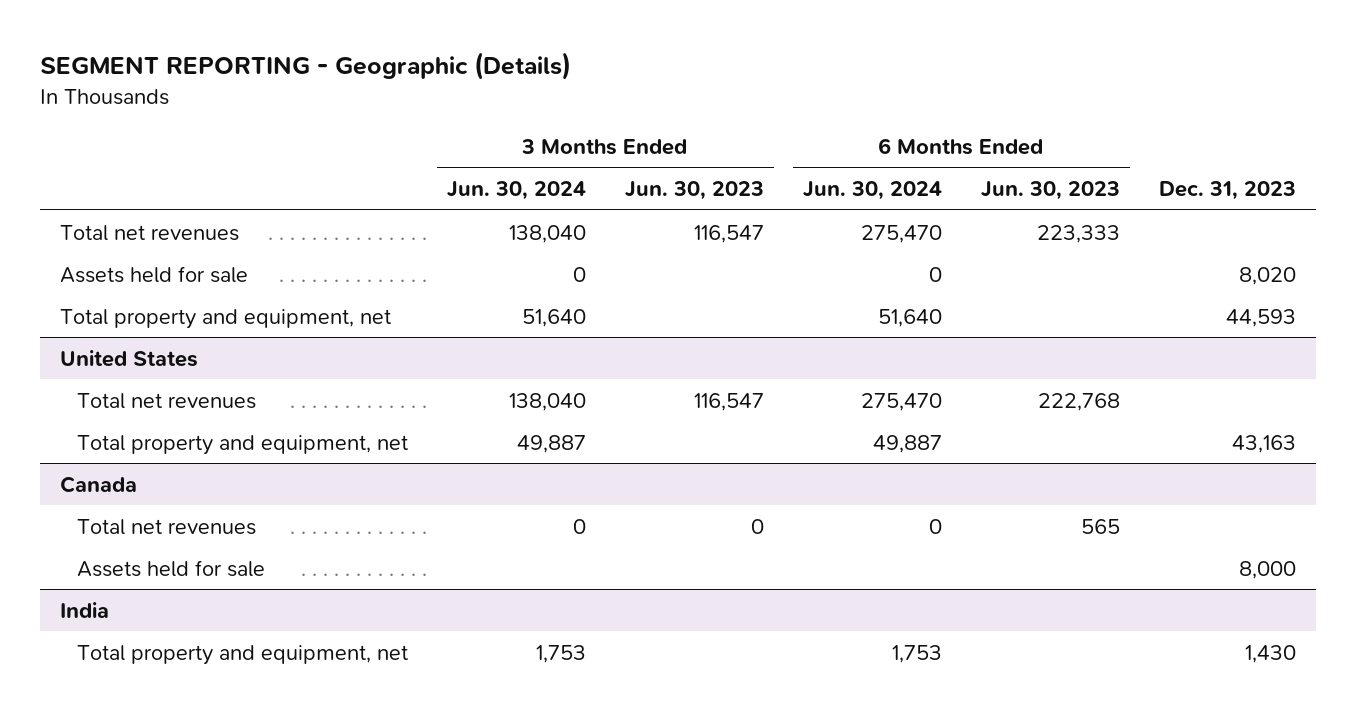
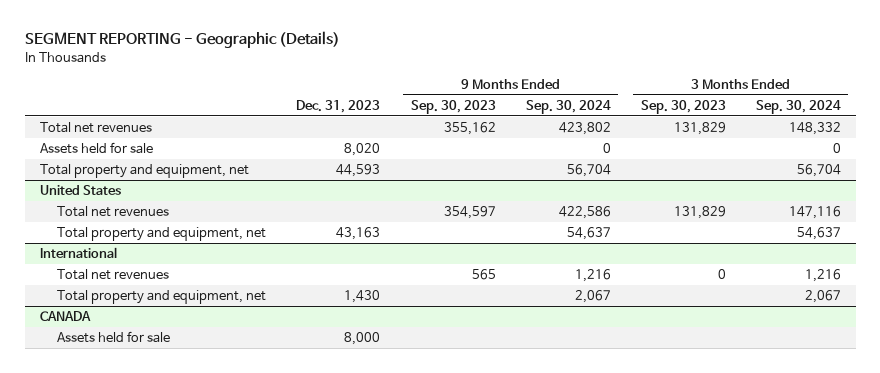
- | 3 Months Ended Jun. 30, 2024 | 3 Months Ended Jun. 30, 2023 | 6 Months Ended Jun. 30, 2024 | 6 Months Ended Jun. 30, 2023 | Dec. 31, 2023
+ | Dec. 31, 2023 | 9 Months Ended Sep. 30, 2023 | 9 Months Ended Sep. 30, 2024 | 3 Months Ended Sep. 30, 2023 | 3 Months Ended Sep. 30, 2024
- Canada
+ International
- Assets held for sale | | | | | 8,000
- India
+ CANADA
+ Assets held for sale | 8,000 | | | |

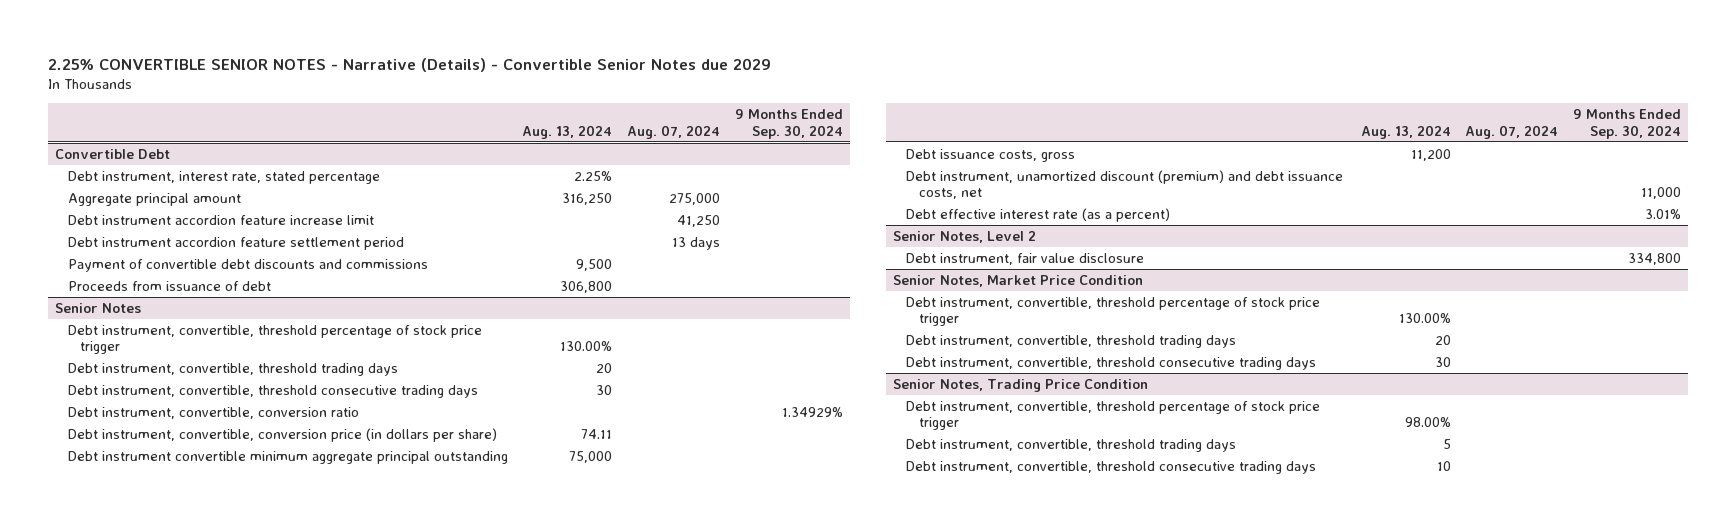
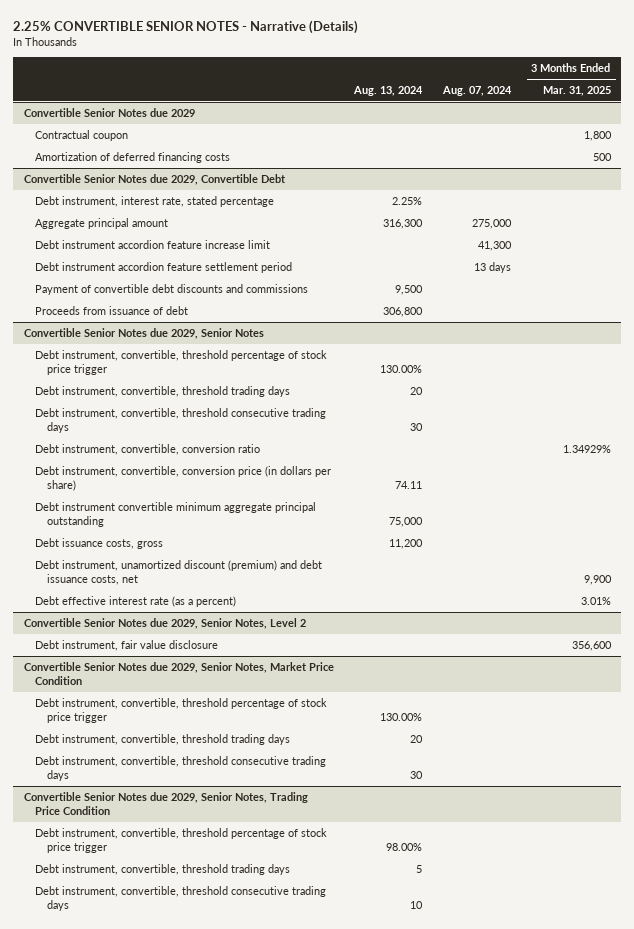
- 2.25% CONVERTIBLE SENIOR NOTES - Narrative (Details) - Convertible Senior Notes due 2029
+ 2.25% CONVERTIBLE SENIOR NOTES - Narrative (Details)
- | Aug. 13, 2024 | Aug. 07, 2024 | 9 Months Ended Sep. 30, 2024
+ | Aug. 13, 2024 | Aug. 07, 2024 | 3 Months Ended Mar. 31, 2025
- Convertible Debt
+ Convertible Senior Notes due 2029
+ Contractual coupon | | | 1,800
+ Amortization of deferred financing costs | | | 500
+ Convertible Senior Notes due 2029, Convertible Debt
- Aggregate principal amount | 316,250 | 275,000 |
- Debt instrument accordion feature increase limit | | 41,250 |
+ Aggregate principal amount | 316,300 | 275,000 |
+ Debt instrument accordion feature increase limit | | 41,300 |
- Senior Notes
+ Convertible Senior Notes due 2029, Senior Notes
- Senior Notes, Level 2
+ Convertible Senior Notes due 2029, Senior Notes, Level 2
- Senior Notes, Market Price Condition
+ Convertible Senior Notes due 2029, Senior Notes, Market Price Condition
- Senior Notes, Trading Price Condition
+ Convertible Senior Notes due 2029, Senior Notes, Trading Price Condition

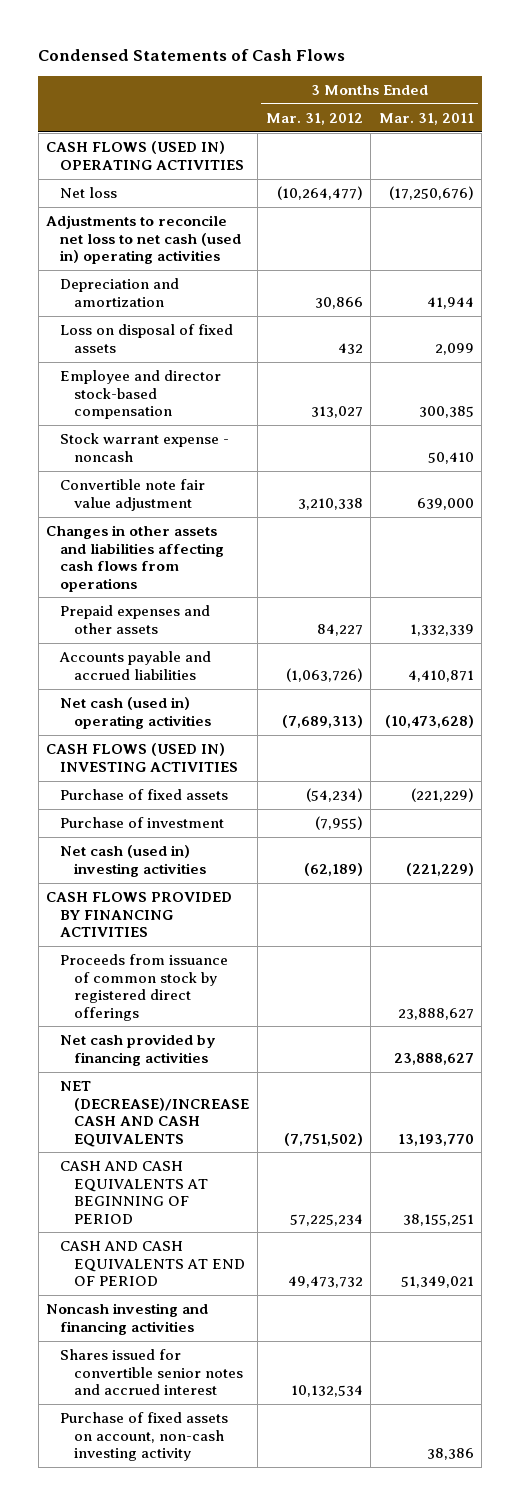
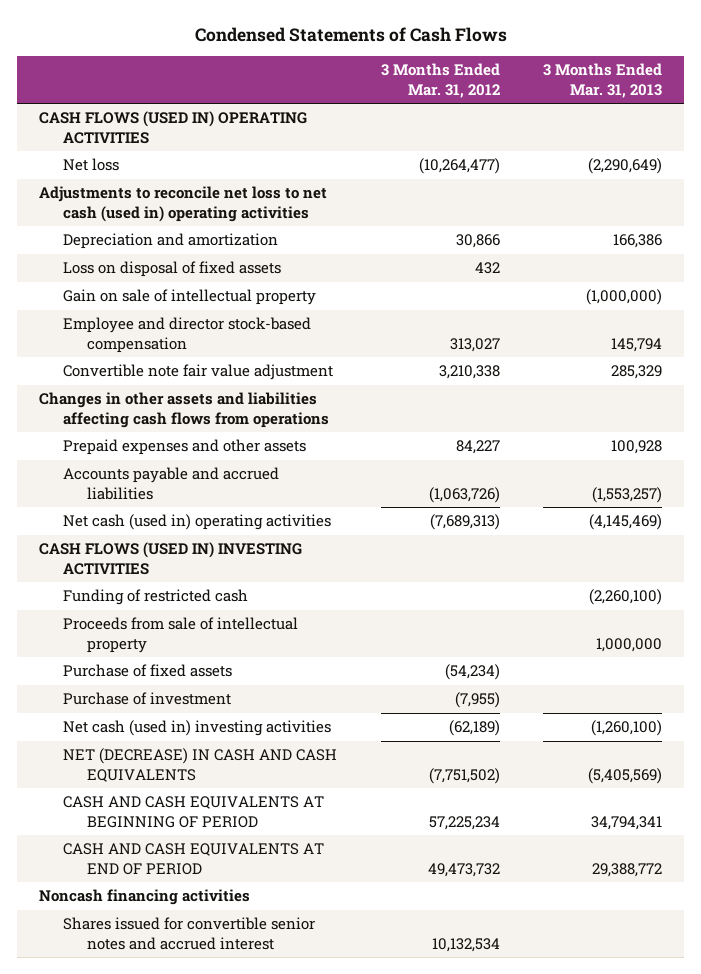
- | 3 Months Ended Mar. 31, 2012 | 3 Months Ended Mar. 31, 2011
+ | 3 Months Ended Mar. 31, 2012 | 3 Months Ended Mar. 31, 2013
+ Gain on sale of intellectual property | | (1,000,000)
- Stock warrant expense - noncash | | 50,410
+ Funding of restricted cash | | (2,260,100)
+ Proceeds from sale of intellectual property | | 1,000,000
- CASH FLOWS PROVIDED BY FINANCING ACTIVITIES
- Proceeds from issuance of common stock by registered direct offerings | | 23,888,627
- Net cash provided by financing activities | | 23,888,627
- NET (DECREASE)/INCREASE CASH AND CASH EQUIVALENTS | (7,751,502) | 13,193,770
+ NET (DECREASE) IN CASH AND CASH EQUIVALENTS | (7,751,502) | (5,405,569)
- Noncash investing and financing activities
+ Noncash financing activities
- Purchase of fixed assets on account, non-cash investing activity | | 38,386

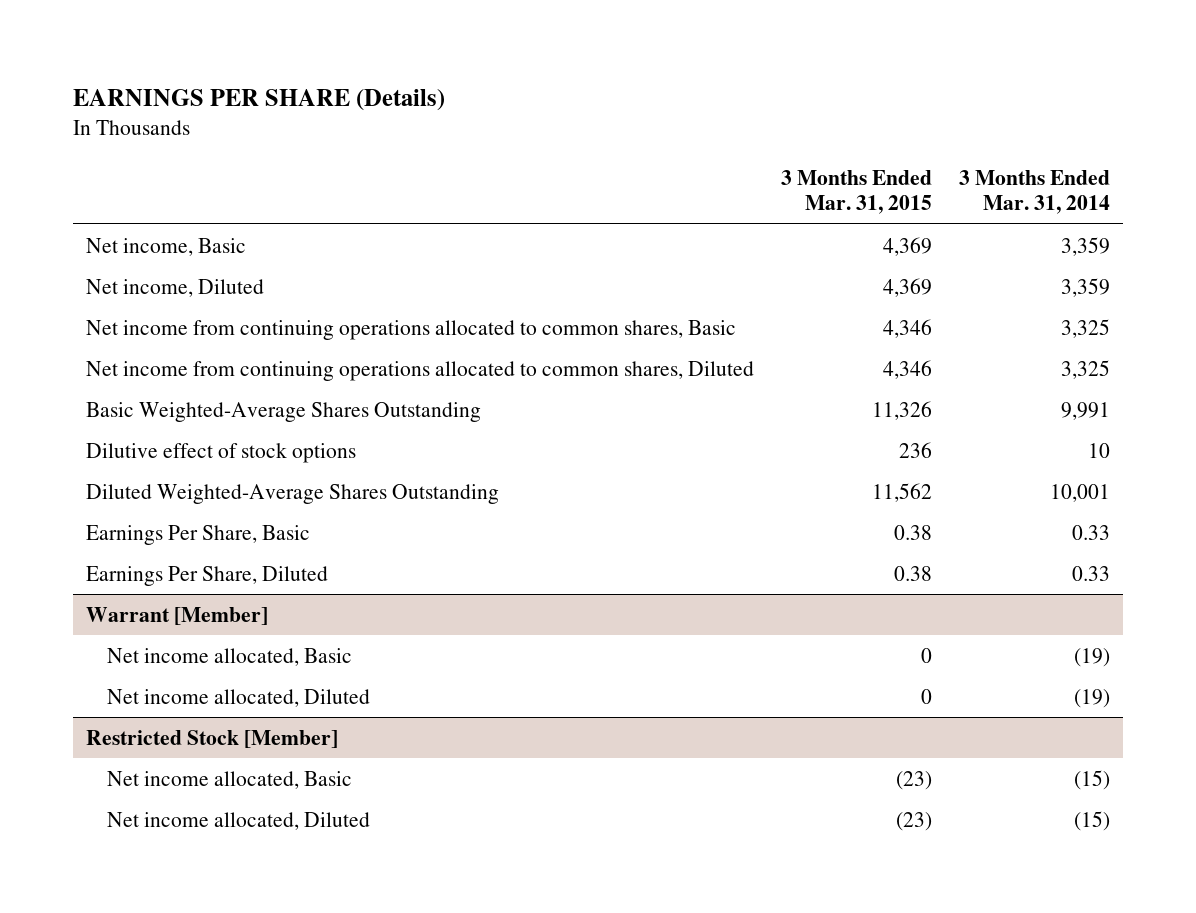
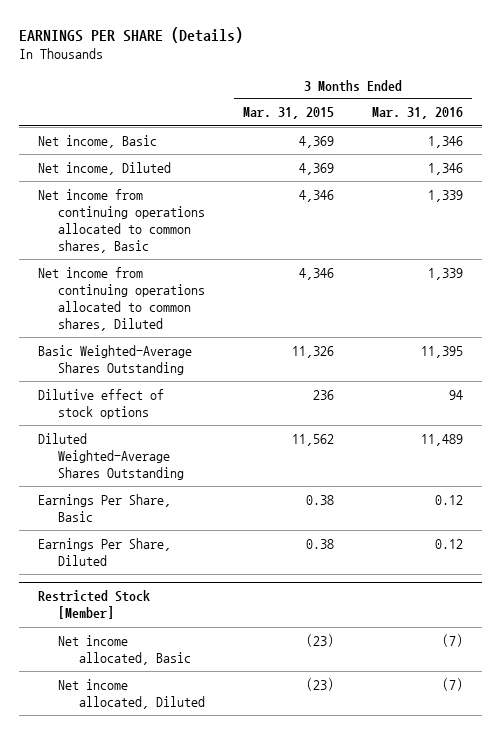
- | 3 Months Ended Mar. 31, 2015 | 3 Months Ended Mar. 31, 2014
+ | 3 Months Ended Mar. 31, 2015 | 3 Months Ended Mar. 31, 2016
- Warrant [Member]
- Net income allocated, Basic | 0 | (19)
- Net income allocated, Diluted | 0 | (19)

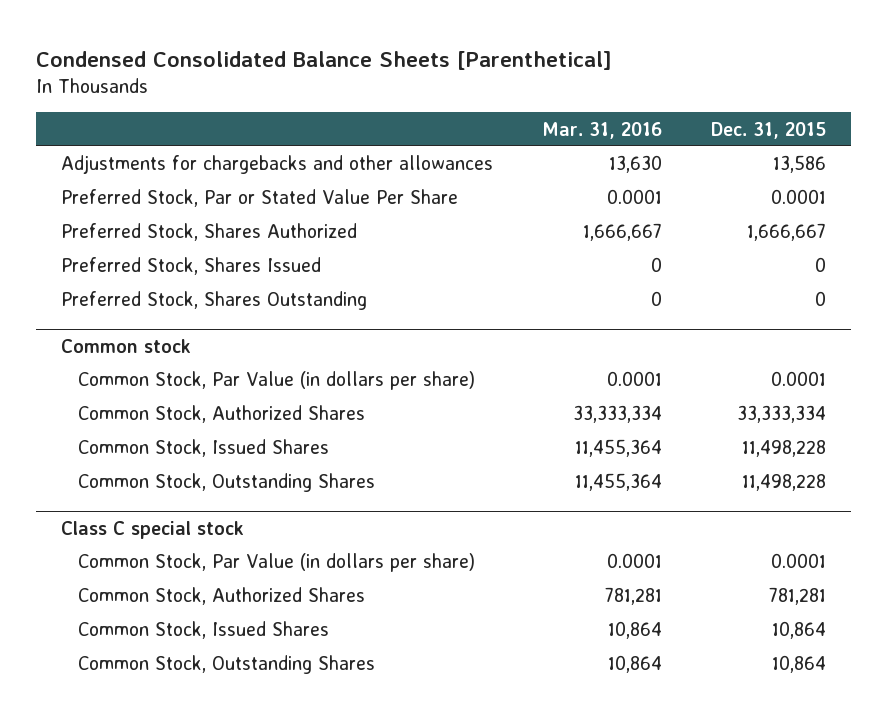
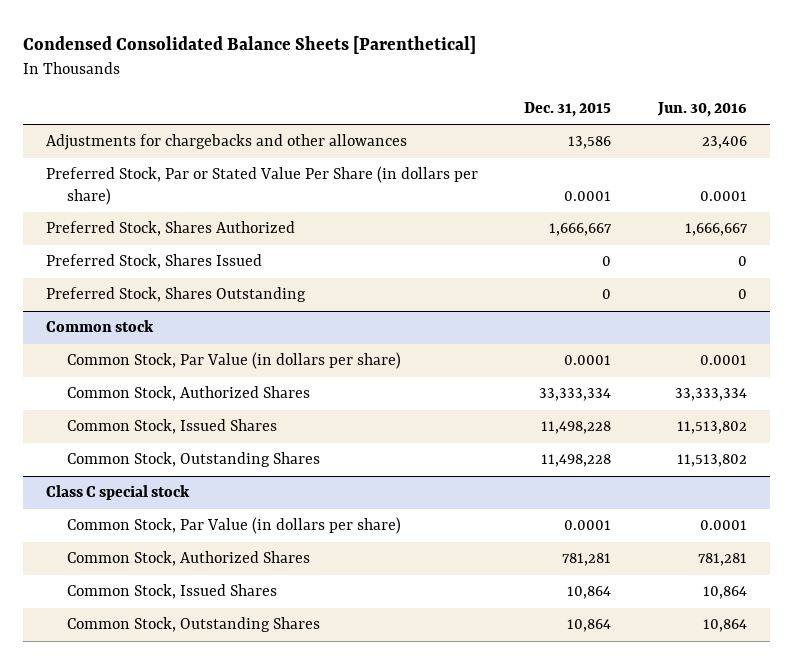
- | Mar. 31, 2016 | Dec. 31, 2015
+ | Dec. 31, 2015 | Jun. 30, 2016
- Preferred Stock, Par or Stated Value Per Share | 0.0001 | 0.0001
+ Preferred Stock, Par or Stated Value Per Share (in dollars per share) | 0.0001 | 0.0001

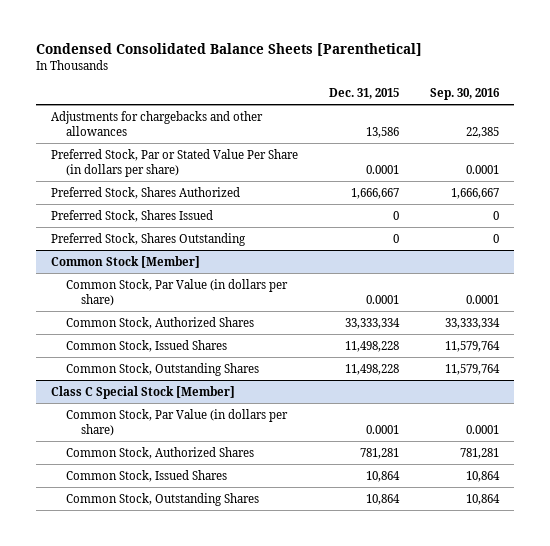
- | Dec. 31, 2015 | Jun. 30, 2016
+ | Dec. 31, 2015 | Sep. 30, 2016
- Common stock
+ Common Stock [Member]
- Class C special stock
+ Class C Special Stock [Member]

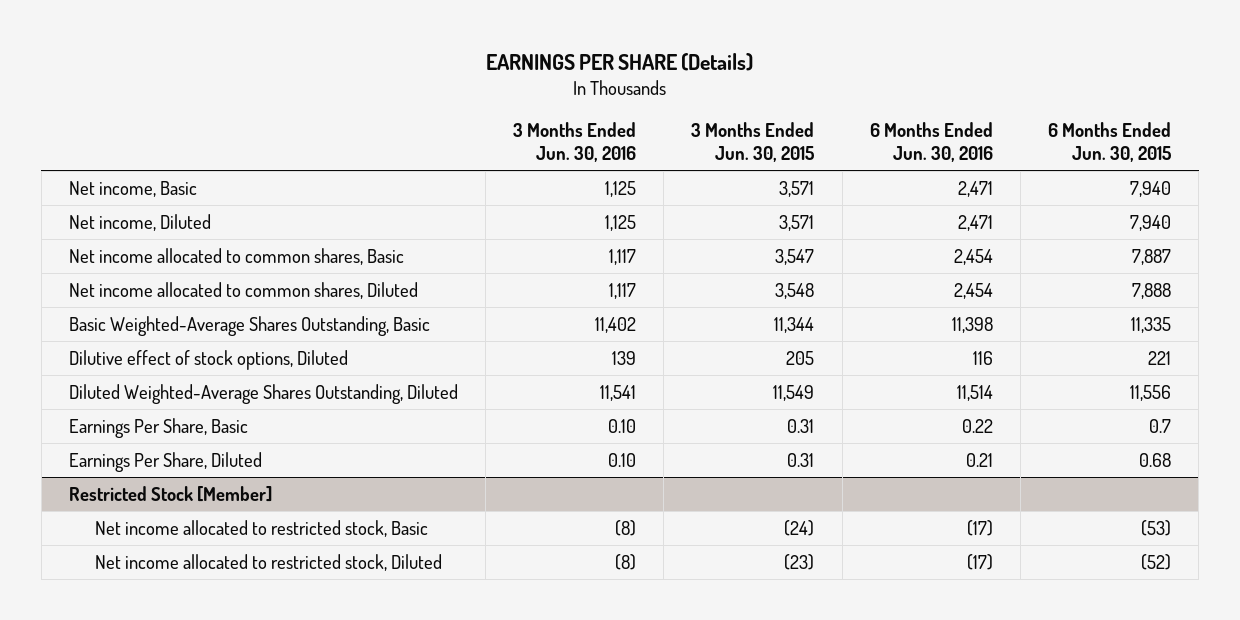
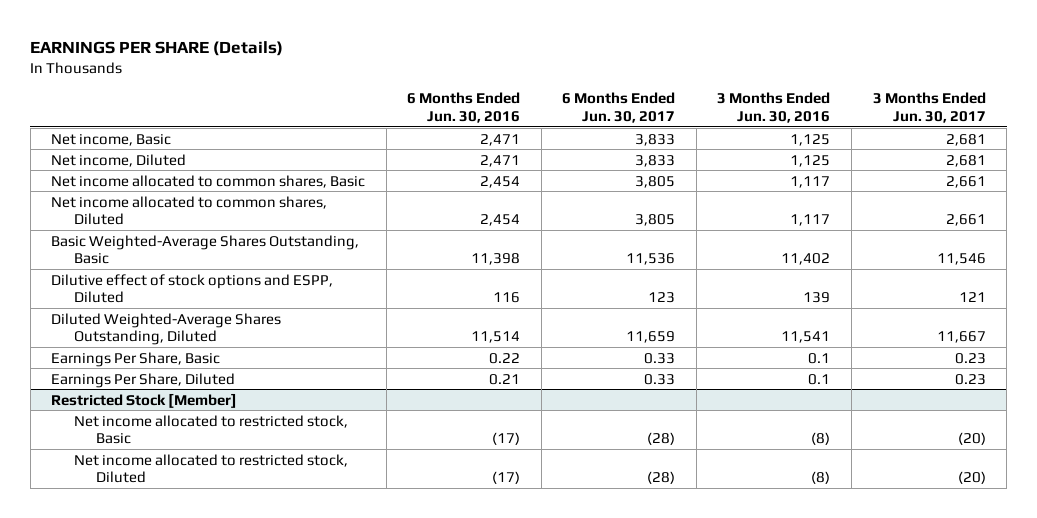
- | 3 Months Ended Jun. 30, 2016 | 3 Months Ended Jun. 30, 2015 | 6 Months Ended Jun. 30, 2016 | 6 Months Ended Jun. 30, 2015
+ | 6 Months Ended Jun. 30, 2016 | 6 Months Ended Jun. 30, 2017 | 3 Months Ended Jun. 30, 2016 | 3 Months Ended Jun. 30, 2017
- Dilutive effect of stock options, Diluted | 139 | 205 | 116 | 221
+ Dilutive effect of stock options and ESPP, Diluted | 116 | 123 | 139 | 121
- Earnings Per Share, Basic | 0.10 | 0.31 | 0.22 | 0.7
- Earnings Per Share, Diluted | 0.10 | 0.31 | 0.21 | 0.68
+ Earnings Per Share, Basic | 0.22 | 0.33 | 0.1 | 0.23
+ Earnings Per Share, Diluted | 0.21 | 0.33 | 0.1 | 0.23

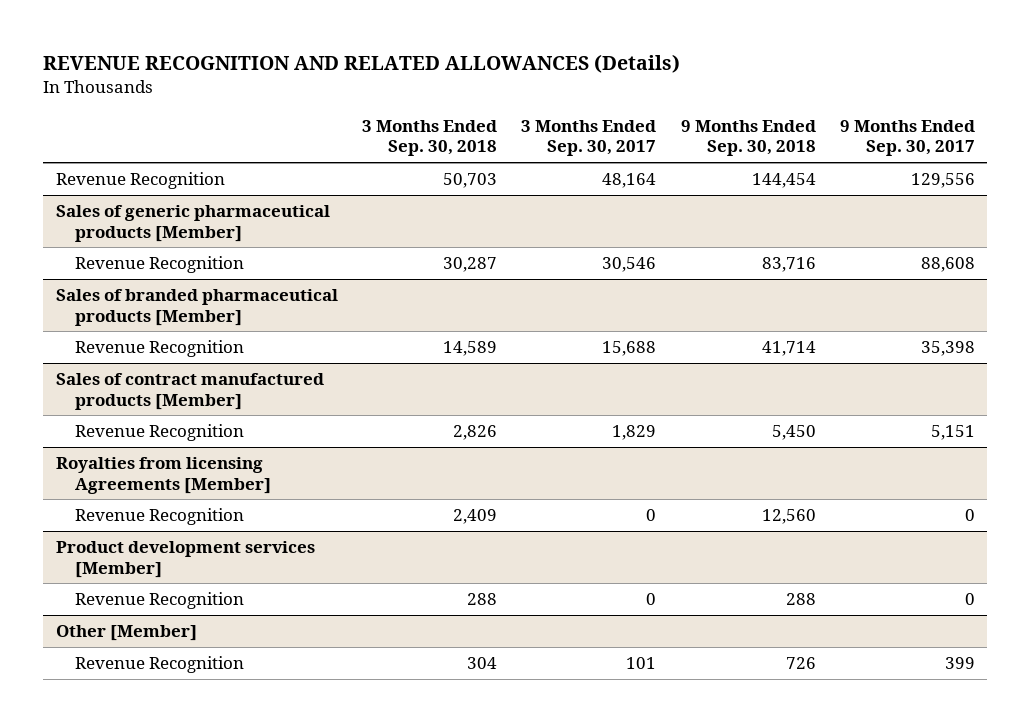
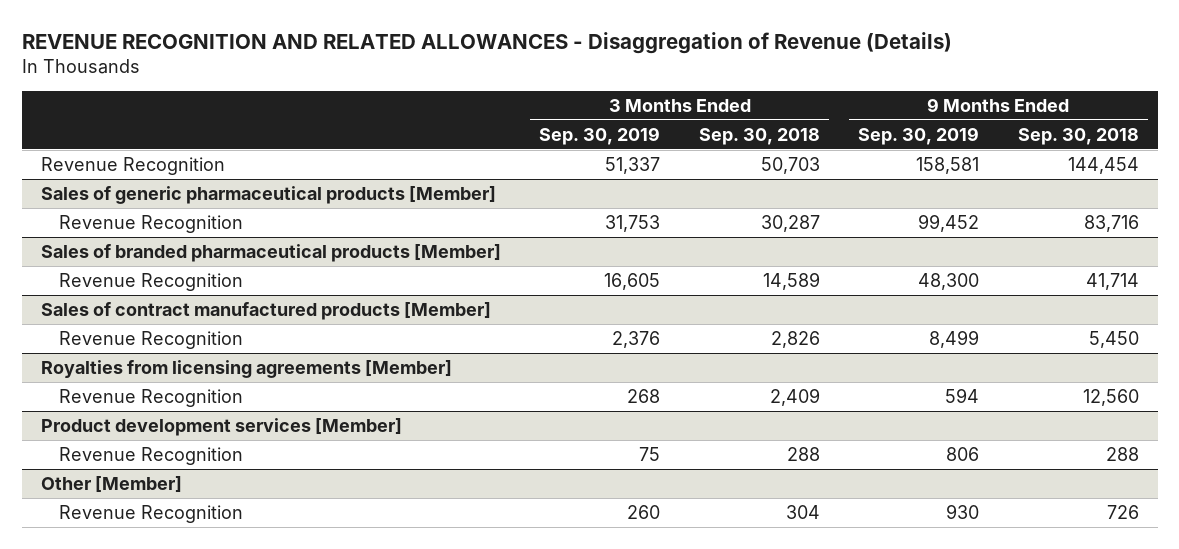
- REVENUE RECOGNITION AND RELATED ALLOWANCES (Details)
+ REVENUE RECOGNITION AND RELATED ALLOWANCES - Disaggregation of Revenue (Details)
- | 3 Months Ended Sep. 30, 2018 | 3 Months Ended Sep. 30, 2017 | 9 Months Ended Sep. 30, 2018 | 9 Months Ended Sep. 30, 2017
+ | 3 Months Ended Sep. 30, 2019 | 3 Months Ended Sep. 30, 2018 | 9 Months Ended Sep. 30, 2019 | 9 Months Ended Sep. 30, 2018
- Royalties from licensing Agreements [Member]
+ Royalties from licensing agreements [Member]

